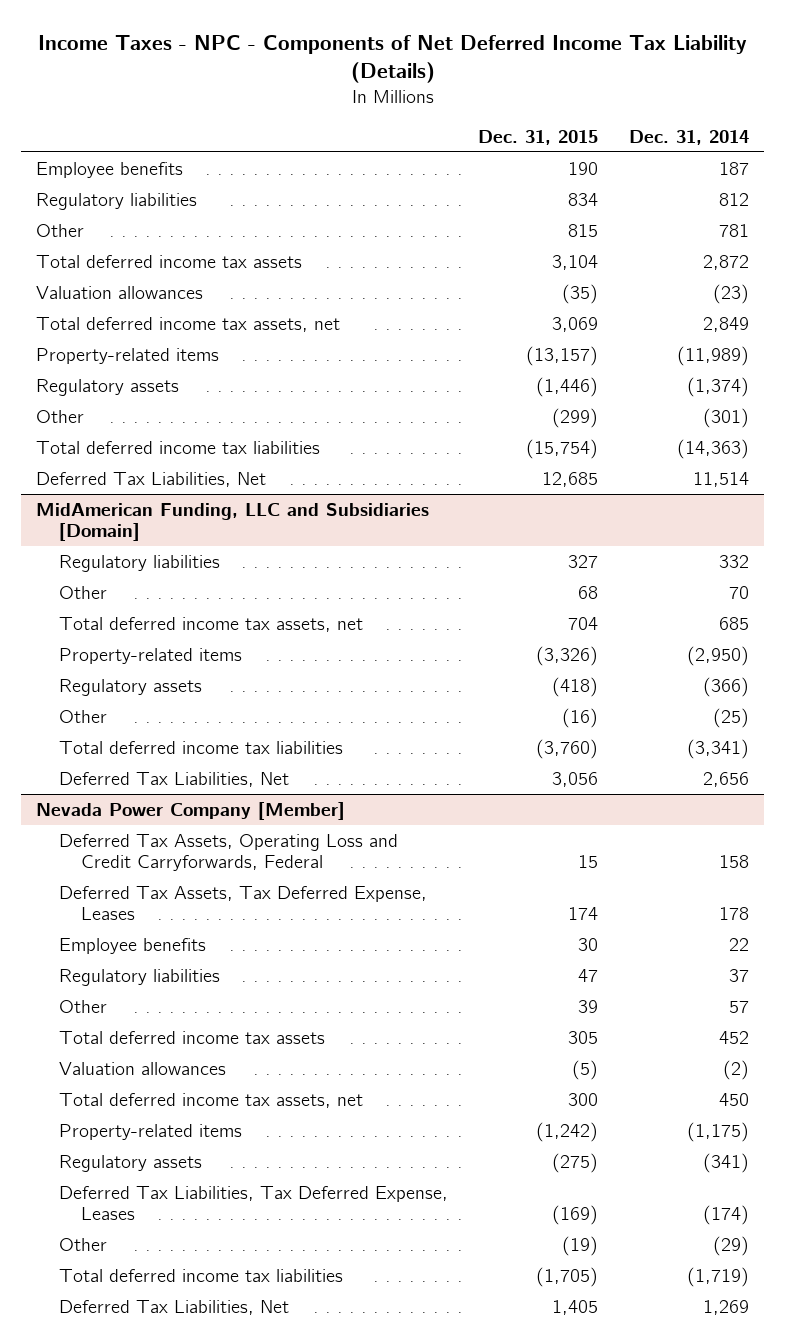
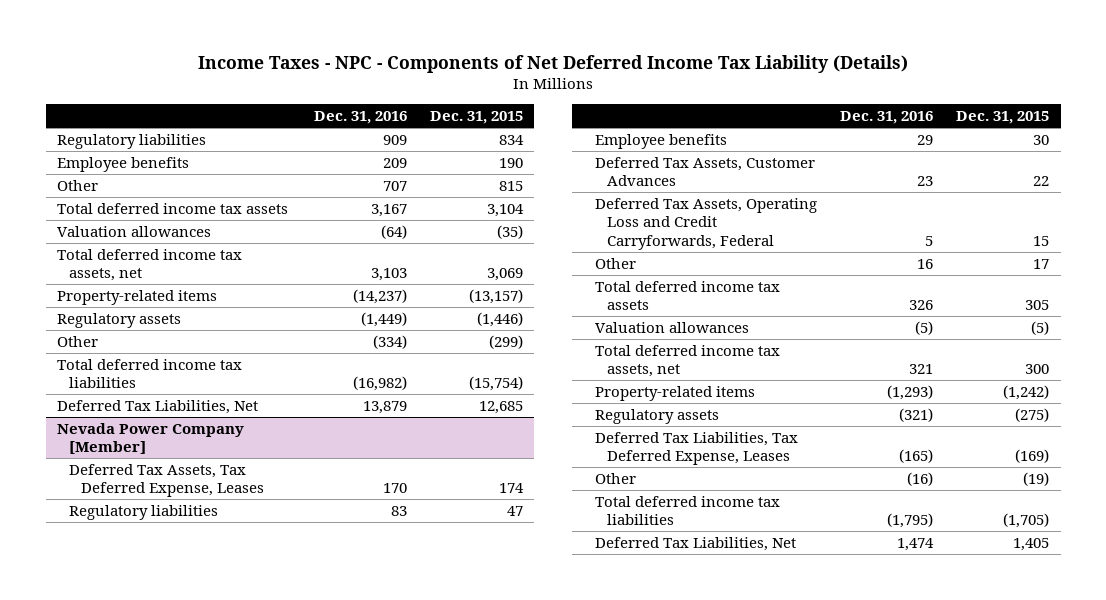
- | Dec. 31, 2015 | Dec. 31, 2014
+ | Dec. 31, 2016 | Dec. 31, 2015
moved down: Employee benefits | 209 | 190
- MidAmerican Funding, LLC and Subsidiaries [Domain]
- Regulatory liabilities | 327 | 332
- Other | 68 | 70
- Total deferred income tax assets, net | 704 | 685
- Property-related items | (3,326) | (2,950)
- Regulatory assets | (418) | (366)
- Other | (16) | (25)
- Total deferred income tax liabilities | (3,760) | (3,341)
- Deferred Tax Liabilities, Net | 3,056 | 2,656
@ Nevada Power Company [Member]
- Other | 39 | 57
moved down: Employee benefits | 29 | 30
+ Deferred Tax Assets, Customer Advances | 23 | 22
moved down: Deferred Tax Assets, Operating Loss and Credit Carryforwards, Federal | 5 | 15
+ Other | 16 | 17

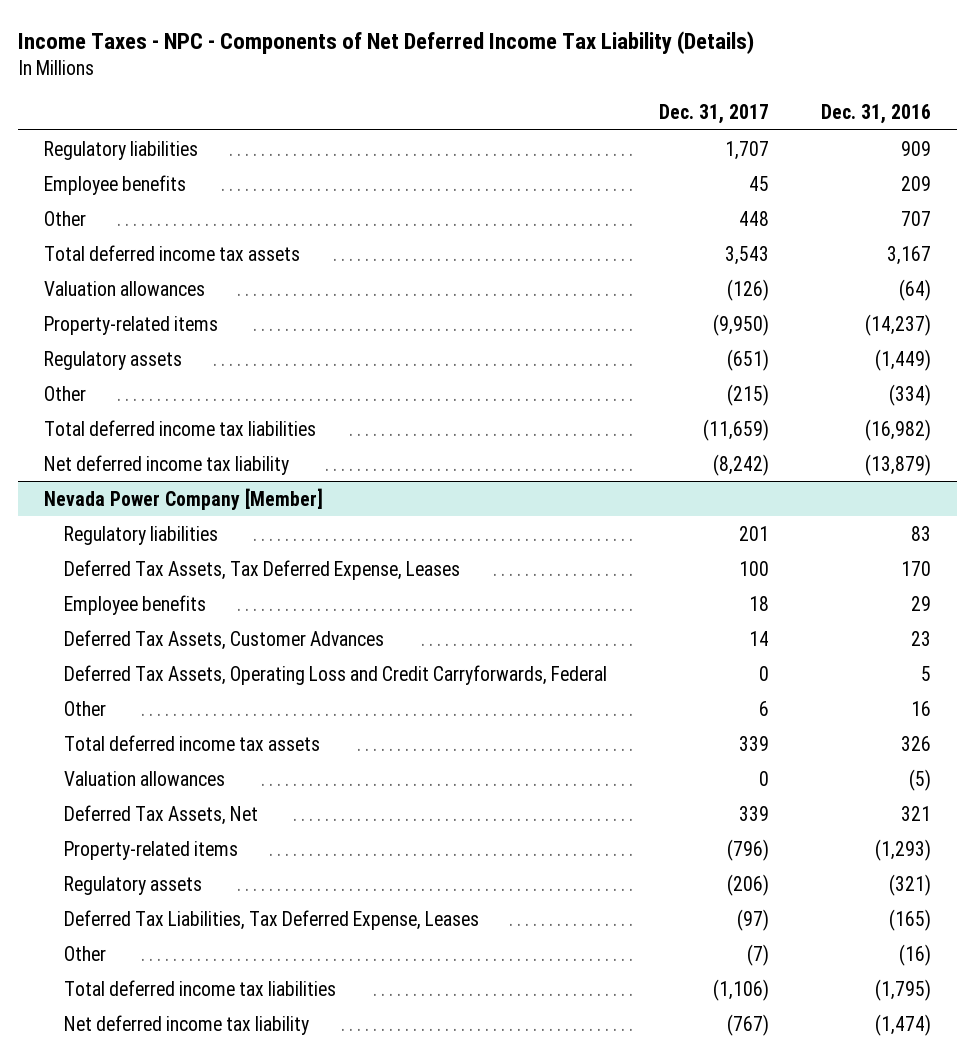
- | Dec. 31, 2016 | Dec. 31, 2015
+ | Dec. 31, 2017 | Dec. 31, 2016
- Total deferred income tax assets, net | 3,103 | 3,069
- Deferred Tax Liabilities, Net | 13,879 | 12,685
+ Net deferred income tax liability | (8,242) | (13,879)
@ Nevada Power Company [Member]
moved down: Deferred Tax Assets, Tax Deferred Expense, Leases | 100 | 170
- Total deferred income tax assets, net | 321 | 300
+ Deferred Tax Assets, Net | 339 | 321
- Deferred Tax Liabilities, Net | 1,474 | 1,405
+ Net deferred income tax liability | (767) | (1,474)

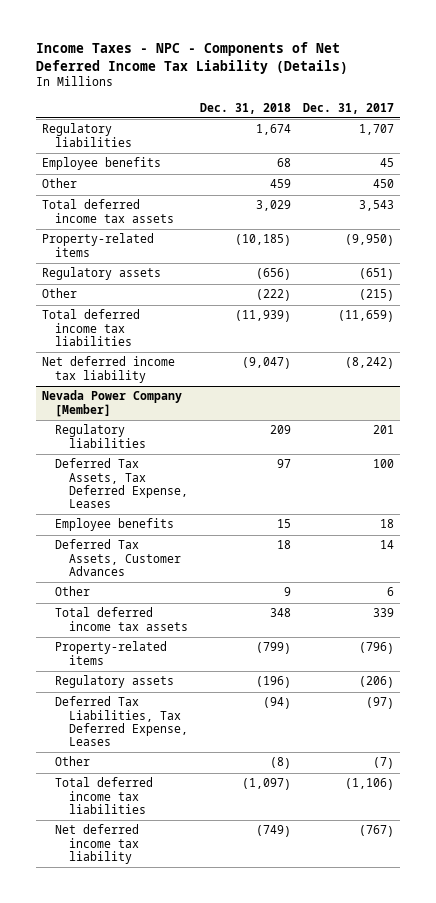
- | Dec. 31, 2017 | Dec. 31, 2016
+ | Dec. 31, 2018 | Dec. 31, 2017
- Other | 448 | 707
+ Other | 459 | 450
- Valuation allowances | (126) | (64)
@ Nevada Power Company [Member]
- Deferred Tax Assets, Operating Loss and Credit Carryforwards, Federal | 0 | 5
- Valuation allowances | 0 | (5)
- Deferred Tax Assets, Net | 339 | 321

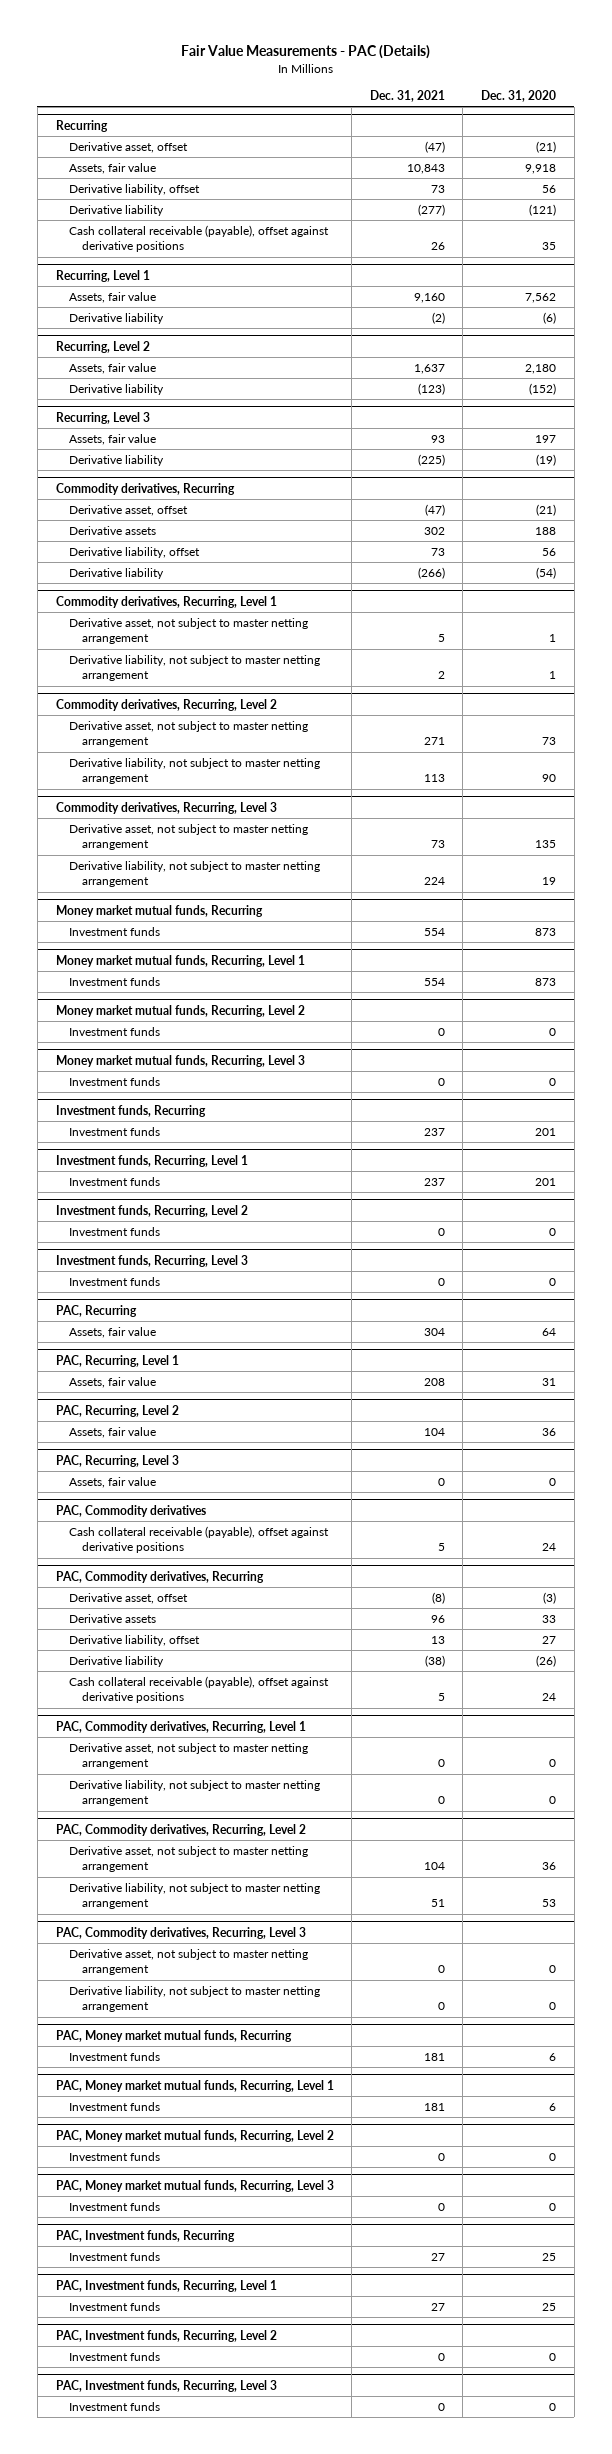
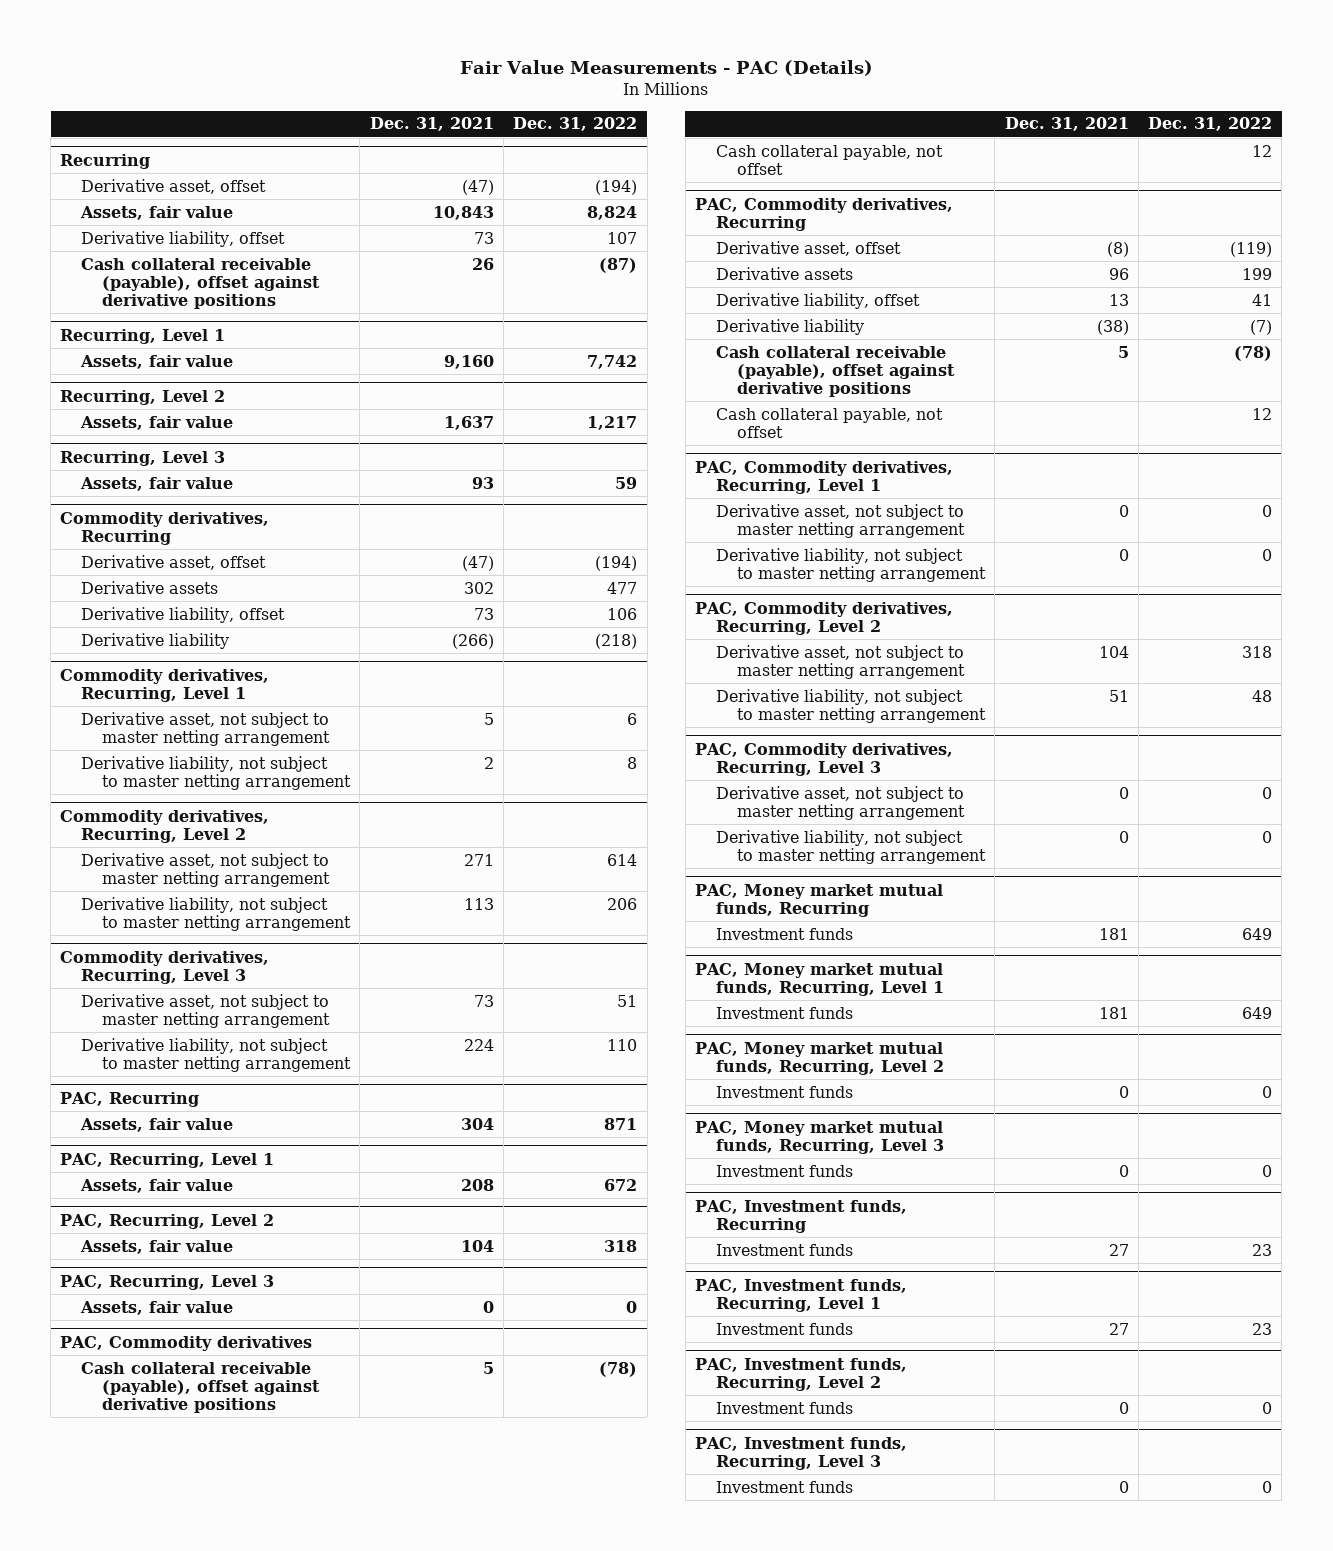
- | Dec. 31, 2021 | Dec. 31, 2020
+ | Dec. 31, 2021 | Dec. 31, 2022
@ Recurring
- Derivative liability | (277) | (121)
@ Recurring, Level 1
- Derivative liability | (2) | (6)
@ Recurring, Level 2
- Derivative liability | (123) | (152)
@ Recurring, Level 3
- Derivative liability | (225) | (19)
- Money market mutual funds, Recurring
- Investment funds | 554 | 873
- Money market mutual funds, Recurring, Level 1
- Investment funds | 554 | 873
- Money market mutual funds, Recurring, Level 2
- Investment funds | 0 | 0
- Money market mutual funds, Recurring, Level 3
- Investment funds | 0 | 0
- Investment funds, Recurring
- Investment funds | 237 | 201
- Investment funds, Recurring, Level 1
- Investment funds | 237 | 201
- Investment funds, Recurring, Level 2
- Investment funds | 0 | 0
- Investment funds, Recurring, Level 3
- Investment funds | 0 | 0
@ PAC, Commodity derivatives
+ Cash collateral payable, not offset | | 12
@ PAC, Commodity derivatives, Recurring
+ Cash collateral payable, not offset | | 12

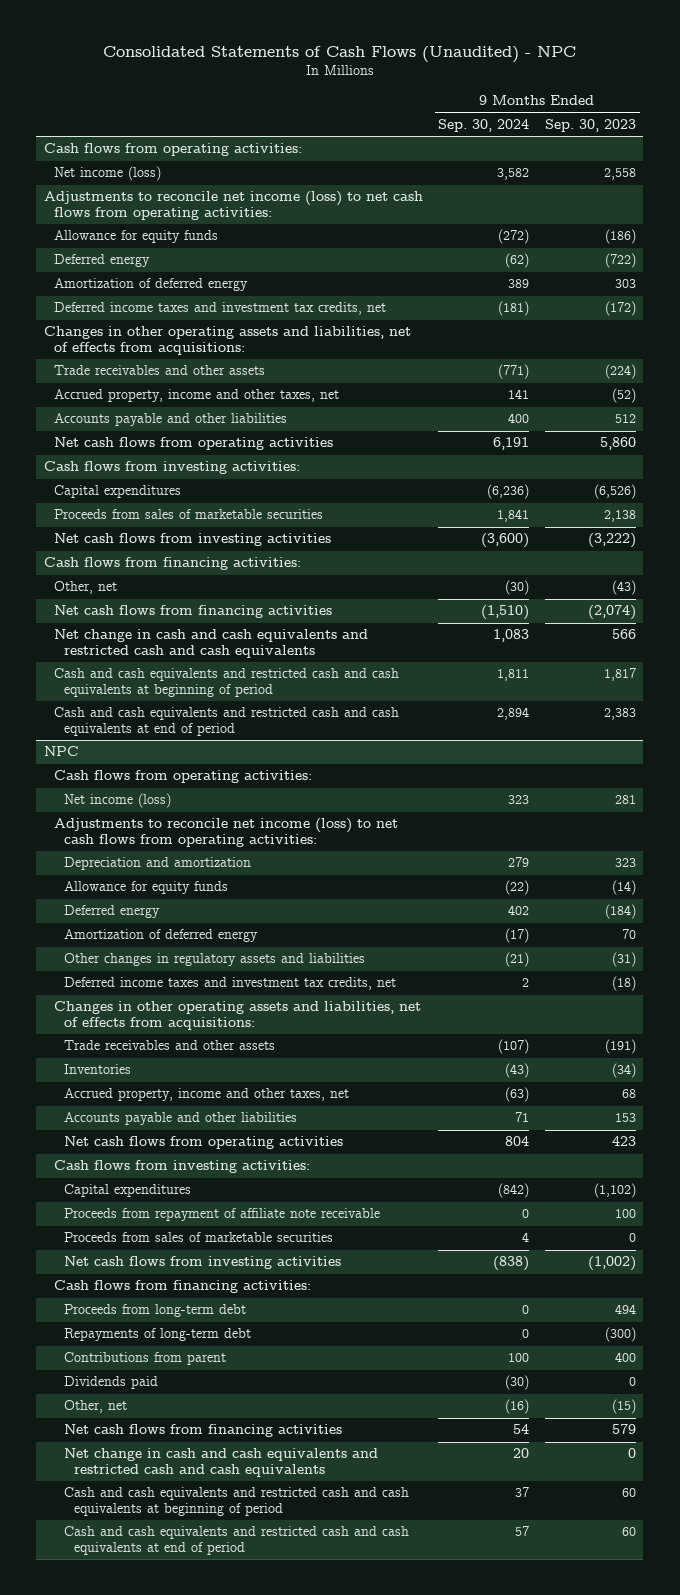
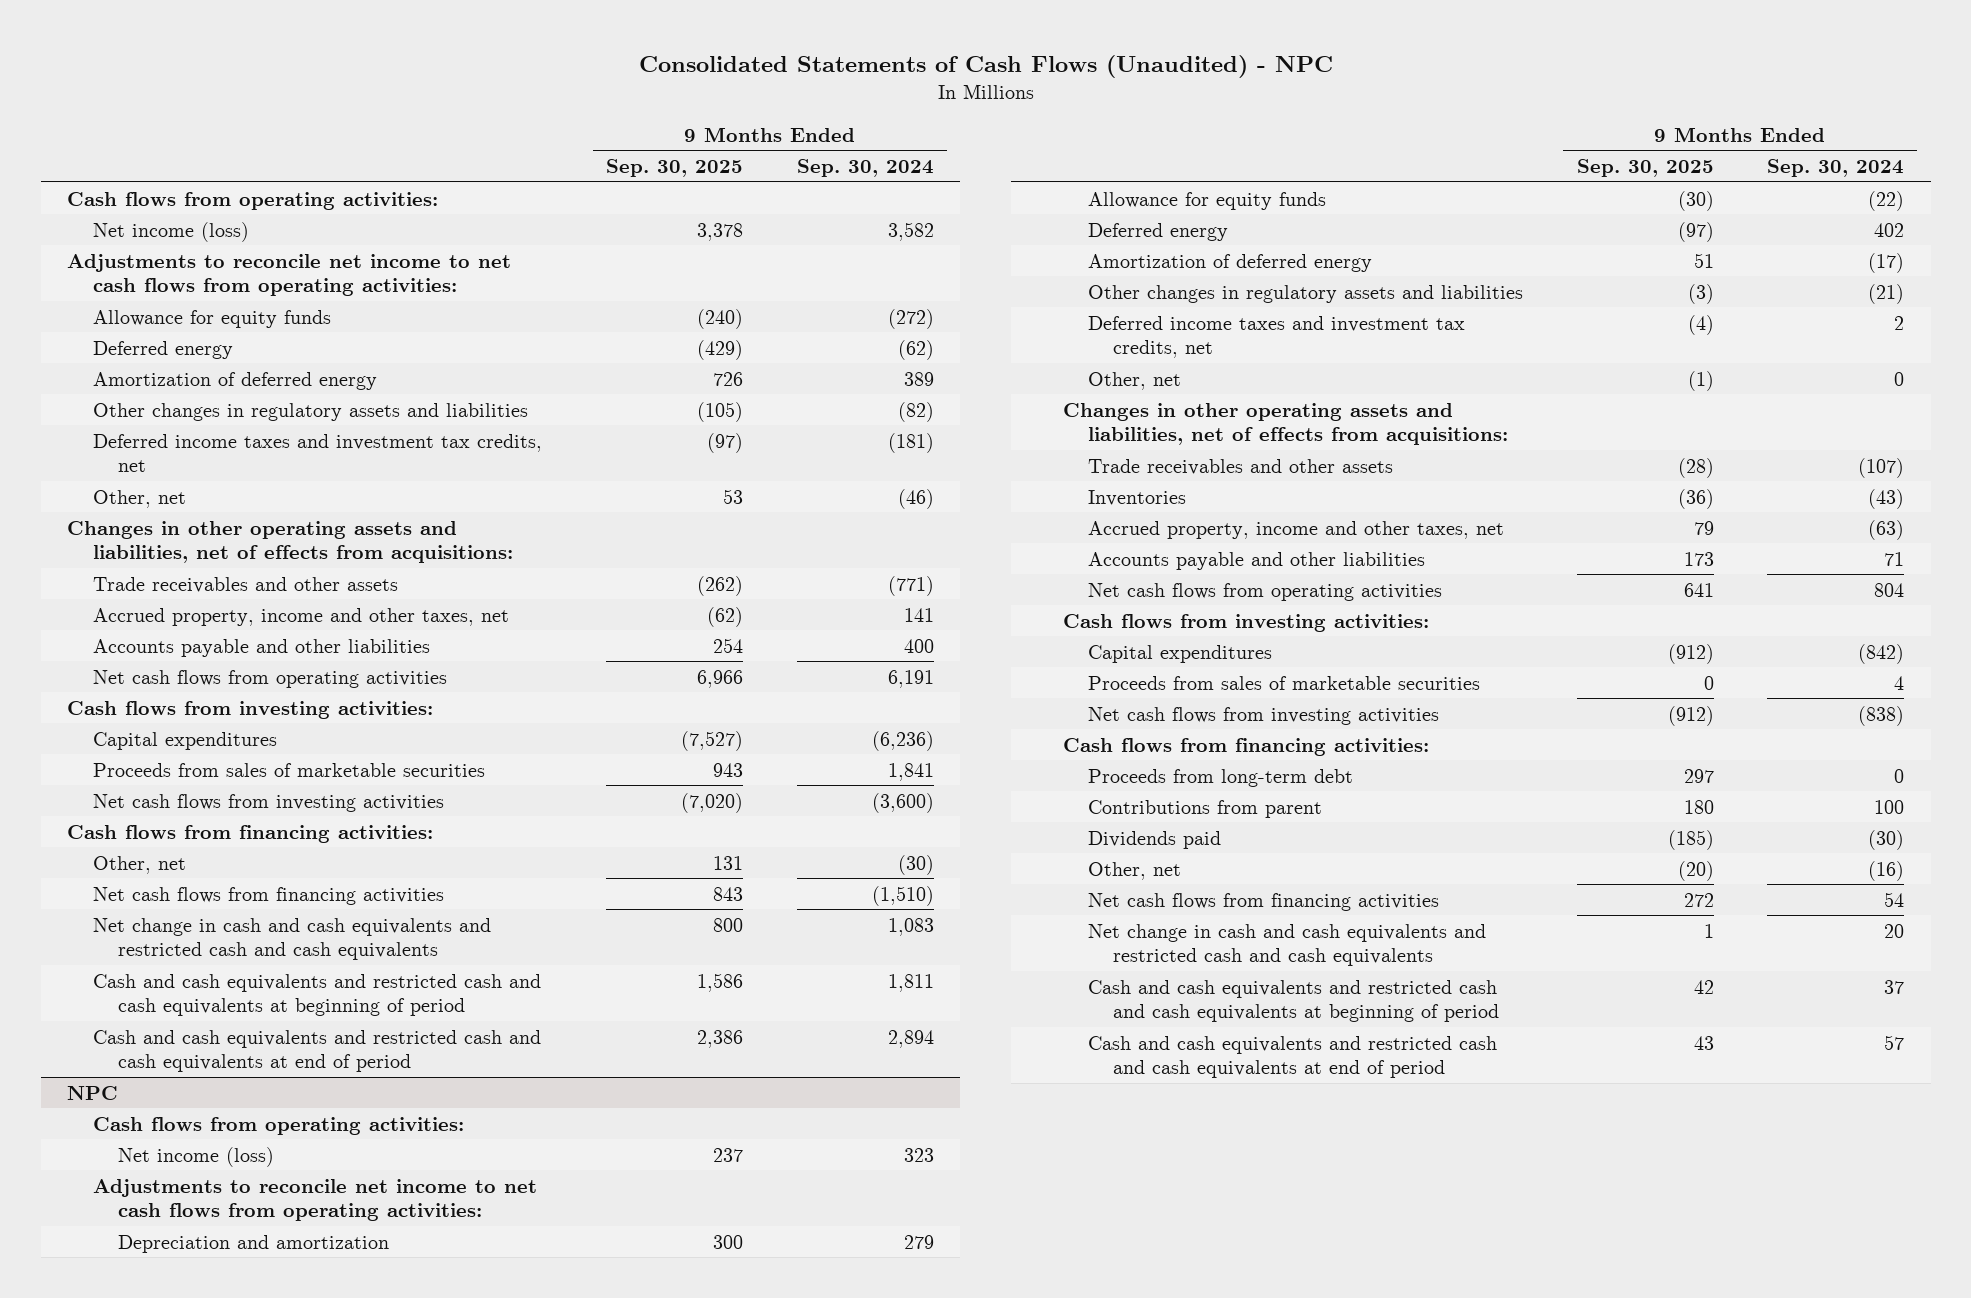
- | 9 Months Ended Sep. 30, 2024 | 9 Months Ended Sep. 30, 2023
+ | 9 Months Ended Sep. 30, 2025 | 9 Months Ended Sep. 30, 2024
- Adjustments to reconcile net income (loss) to net cash flows from operating activities:
+ Adjustments to reconcile net income to net cash flows from operating activities:
+ Other changes in regulatory assets and liabilities | (105) | (82)
+ Other, net | 53 | (46)
@ NPC
- Adjustments to reconcile net income (loss) to net cash flows from operating activities:
+ Adjustments to reconcile net income to net cash flows from operating activities:
+ Other, net | (1) | 0
- Proceeds from repayment of affiliate note receivable | 0 | 100
- Repayments of long-term debt | 0 | (300)

